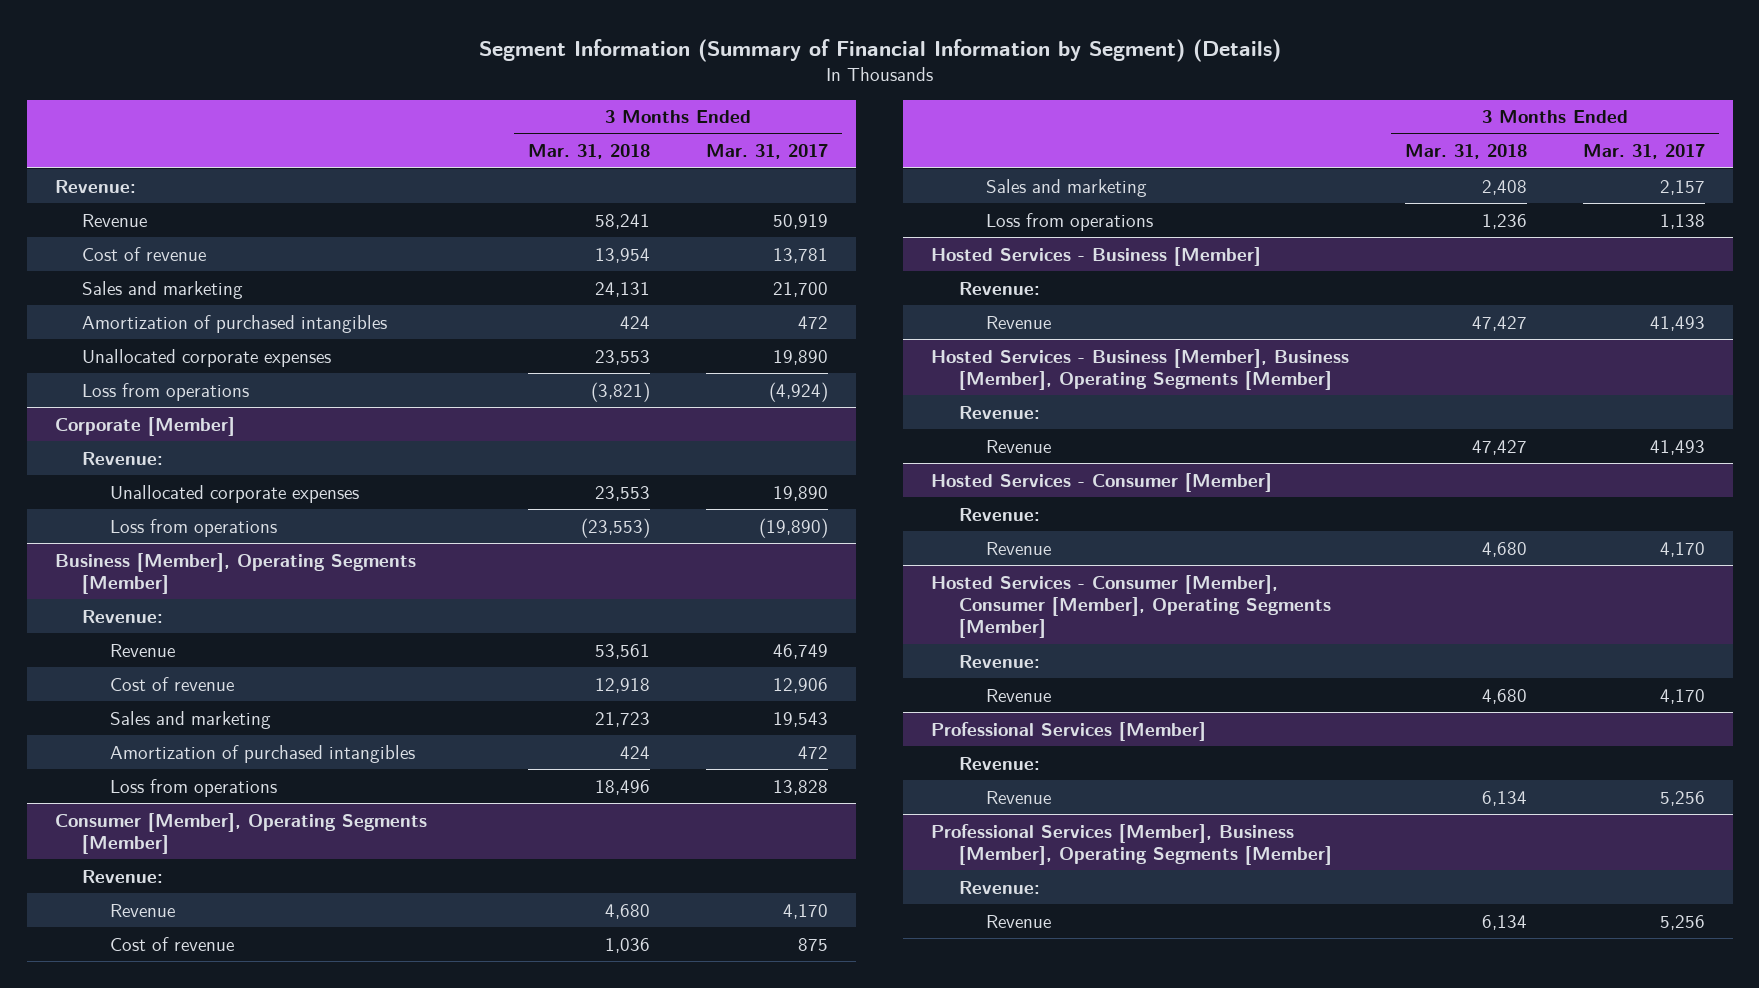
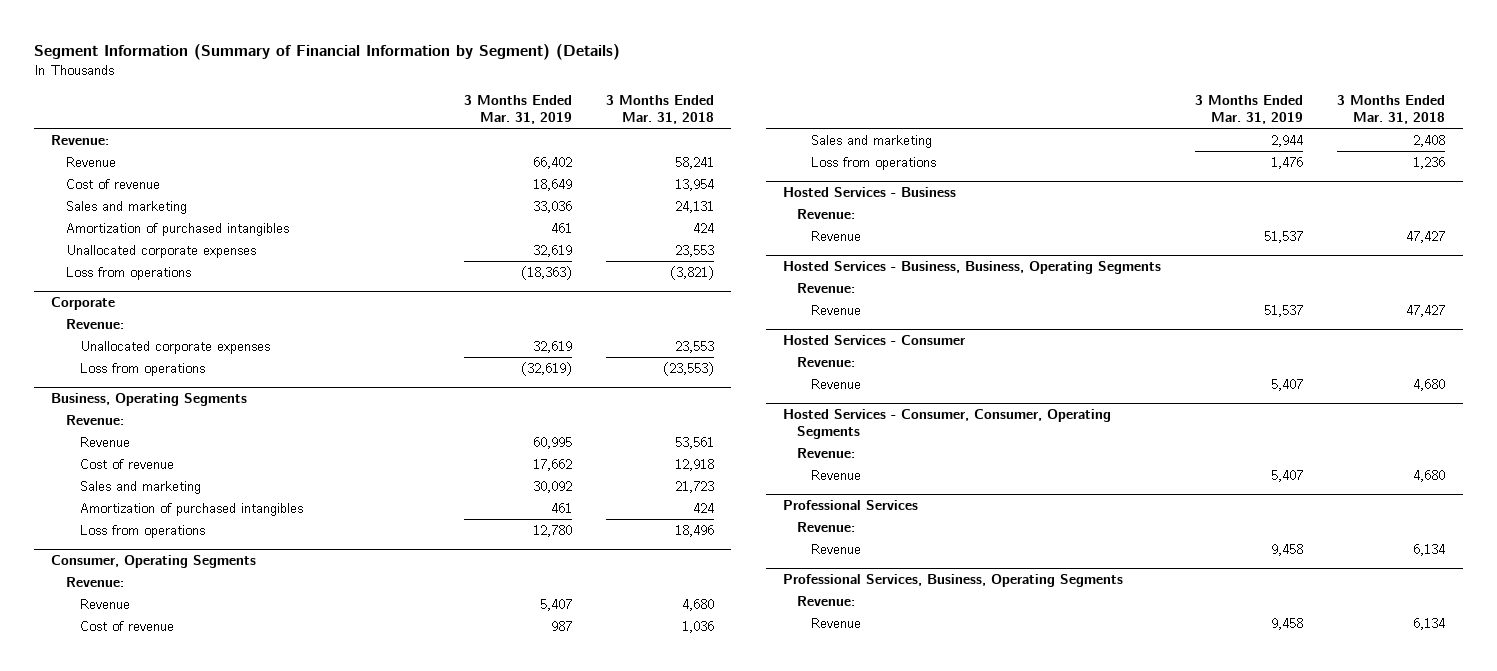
- | 3 Months Ended Mar. 31, 2018 | 3 Months Ended Mar. 31, 2017
+ | 3 Months Ended Mar. 31, 2019 | 3 Months Ended Mar. 31, 2018
- Corporate [Member]
+ Corporate
- Business [Member], Operating Segments [Member]
+ Business, Operating Segments
- Consumer [Member], Operating Segments [Member]
+ Consumer, Operating Segments
- Hosted Services - Business [Member]
+ Hosted Services - Business
- Hosted Services - Business [Member], Business [Member], Operating Segments [Member]
+ Hosted Services - Business, Business, Operating Segments
- Hosted Services - Consumer [Member]
+ Hosted Services - Consumer
- Hosted Services - Consumer [Member], Consumer [Member], Operating Segments [Member]
+ Hosted Services - Consumer, Consumer, Operating Segments
- Professional Services [Member]
+ Professional Services
- Professional Services [Member], Business [Member], Operating Segments [Member]
+ Professional Services, Business, Operating Segments

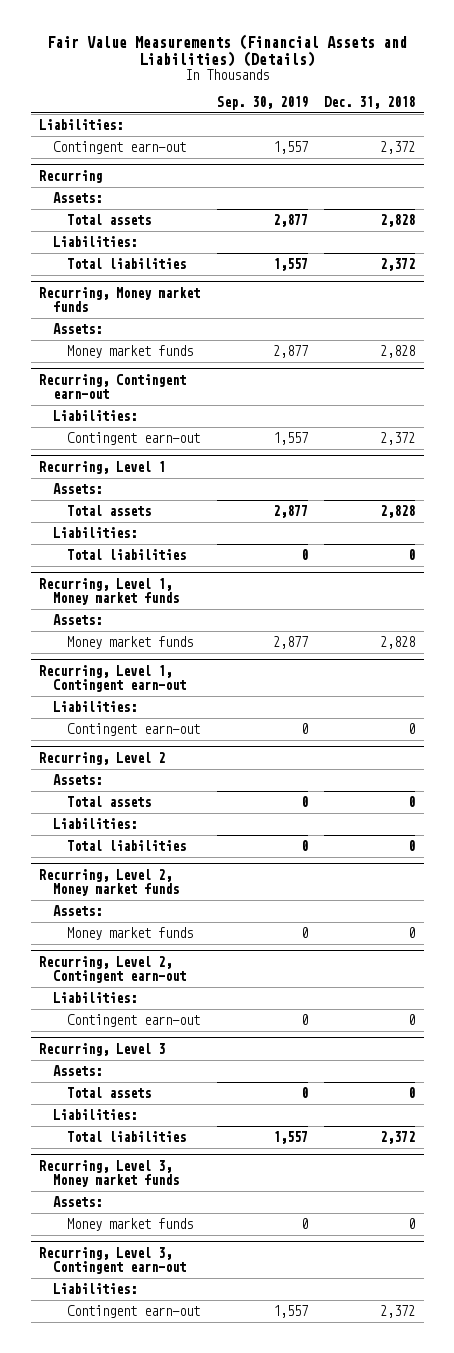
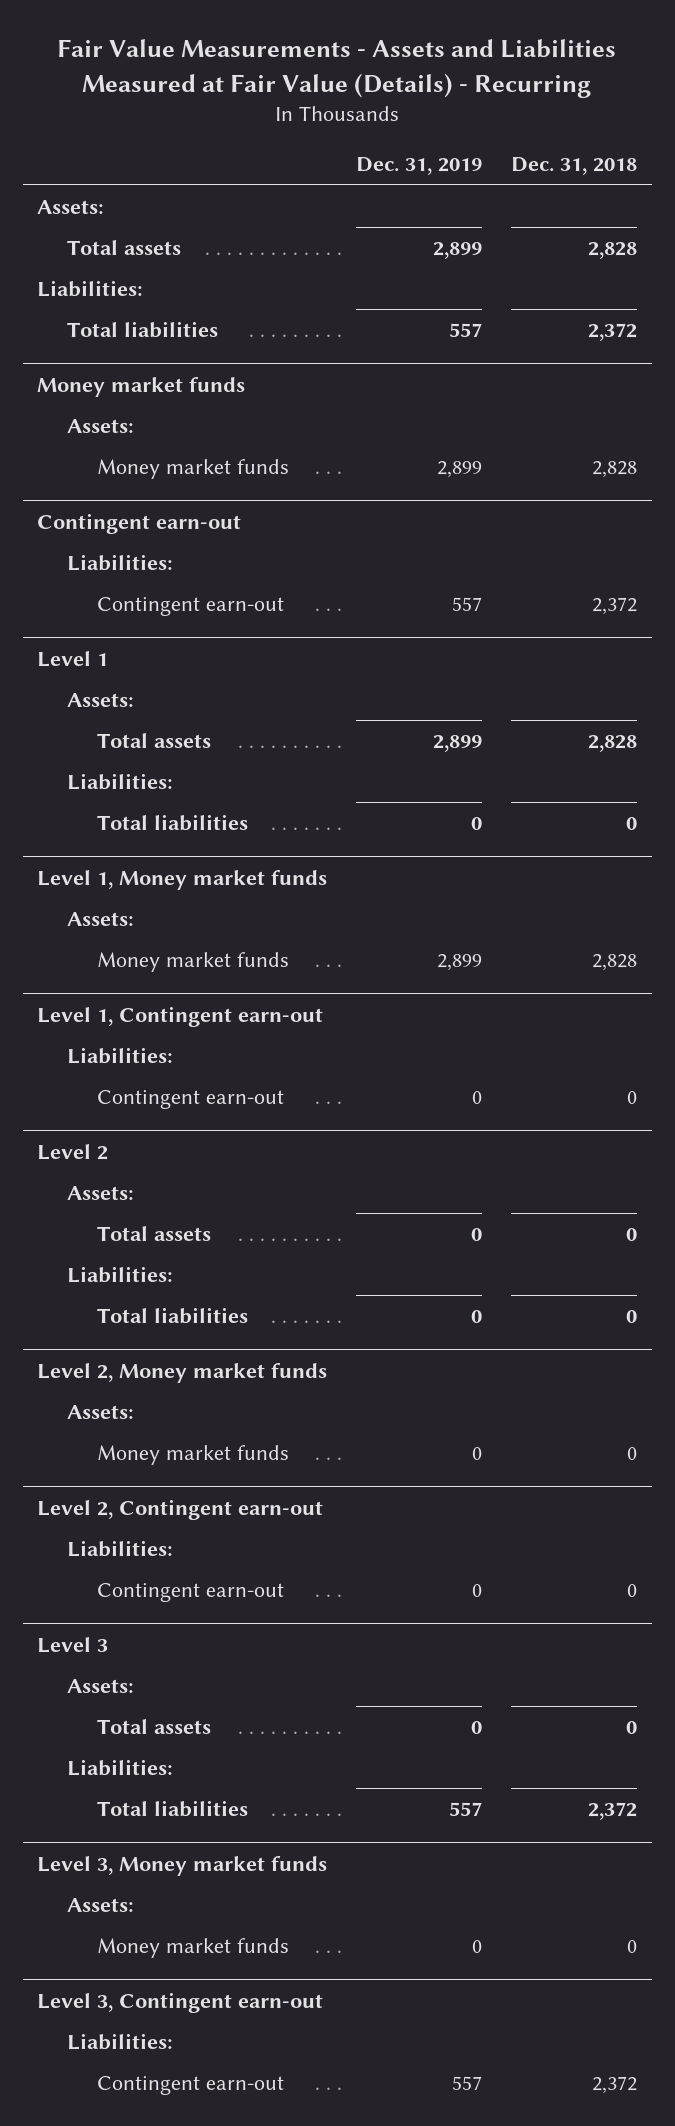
- Fair Value Measurements (Financial Assets and Liabilities) (Details)
+ Fair Value Measurements - Assets and Liabilities Measured at Fair Value (Details) - Recurring
- | Sep. 30, 2019 | Dec. 31, 2018
+ | Dec. 31, 2019 | Dec. 31, 2018
- Liabilities:
- Contingent earn-out | 1,557 | 2,372
- Recurring
- Recurring, Money market funds
+ Money market funds
- Recurring, Contingent earn-out
+ Contingent earn-out
- Recurring, Level 1
+ Level 1
- Recurring, Level 1, Money market funds
+ Level 1, Money market funds
- Recurring, Level 1, Contingent earn-out
+ Level 1, Contingent earn-out
- Recurring, Level 2
+ Level 2
- Recurring, Level 2, Money market funds
+ Level 2, Money market funds
- Recurring, Level 2, Contingent earn-out
+ Level 2, Contingent earn-out
- Recurring, Level 3
+ Level 3
- Recurring, Level 3, Money market funds
+ Level 3, Money market funds
- Recurring, Level 3, Contingent earn-out
+ Level 3, Contingent earn-out

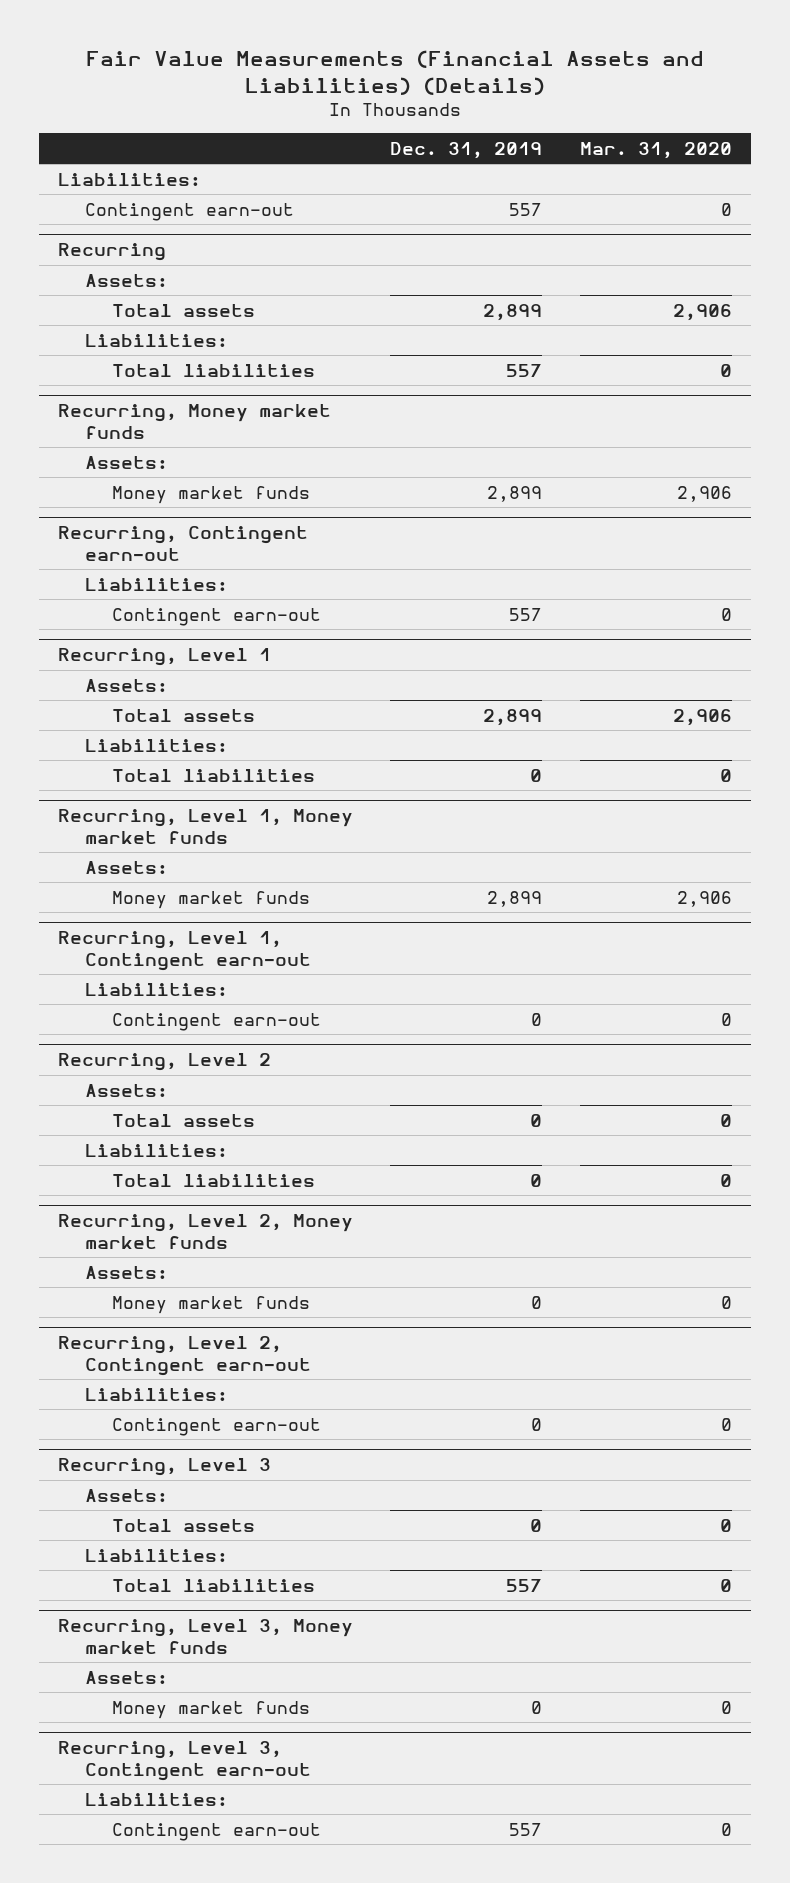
- Fair Value Measurements - Assets and Liabilities Measured at Fair Value (Details) - Recurring
+ Fair Value Measurements (Financial Assets and Liabilities) (Details)
- | Dec. 31, 2019 | Dec. 31, 2018
+ | Dec. 31, 2019 | Mar. 31, 2020
+ Liabilities:
+ Contingent earn-out | 557 | 0
+ Recurring
- Money market funds
+ Recurring, Money market funds
- Contingent earn-out
+ Recurring, Contingent earn-out
- Level 1
+ Recurring, Level 1
- Level 1, Money market funds
+ Recurring, Level 1, Money market funds
- Level 1, Contingent earn-out
+ Recurring, Level 1, Contingent earn-out
- Level 2
+ Recurring, Level 2
- Level 2, Money market funds
+ Recurring, Level 2, Money market funds
- Level 2, Contingent earn-out
+ Recurring, Level 2, Contingent earn-out
- Level 3
+ Recurring, Level 3
- Level 3, Money market funds
+ Recurring, Level 3, Money market funds
- Level 3, Contingent earn-out
+ Recurring, Level 3, Contingent earn-out

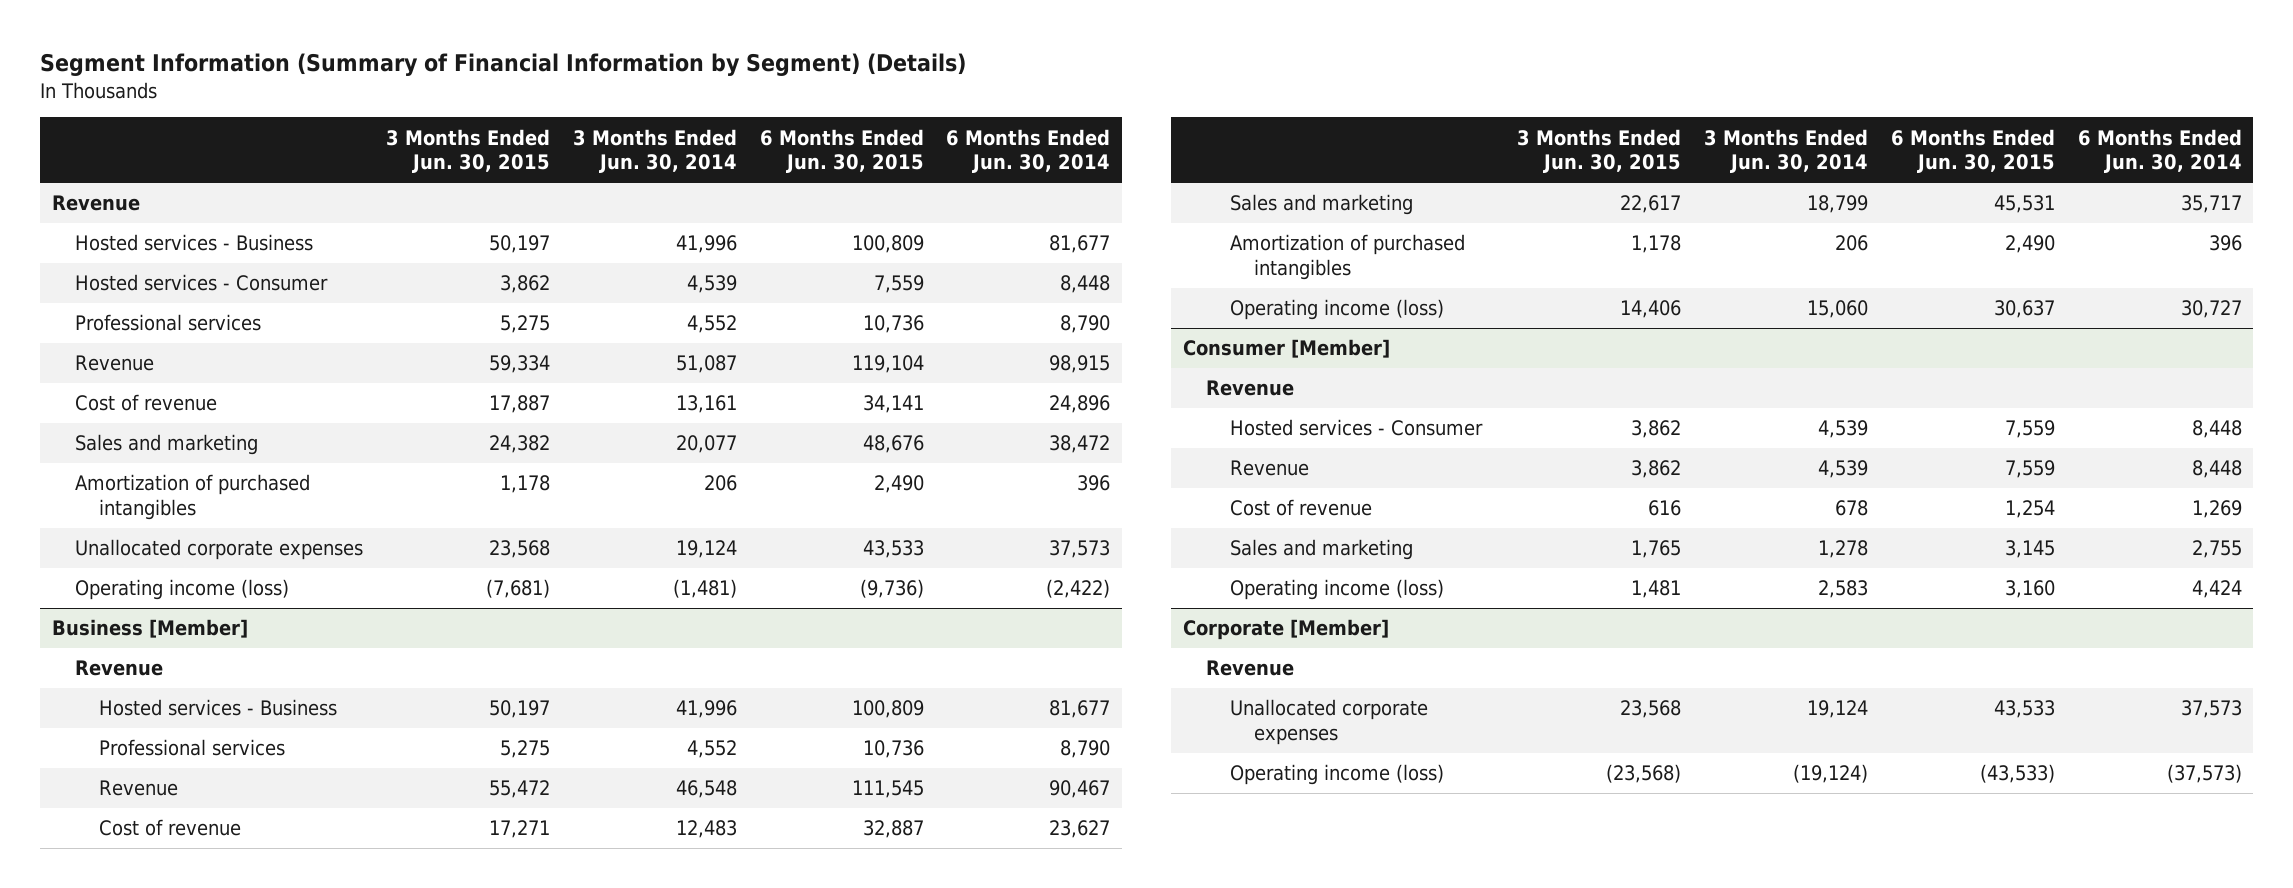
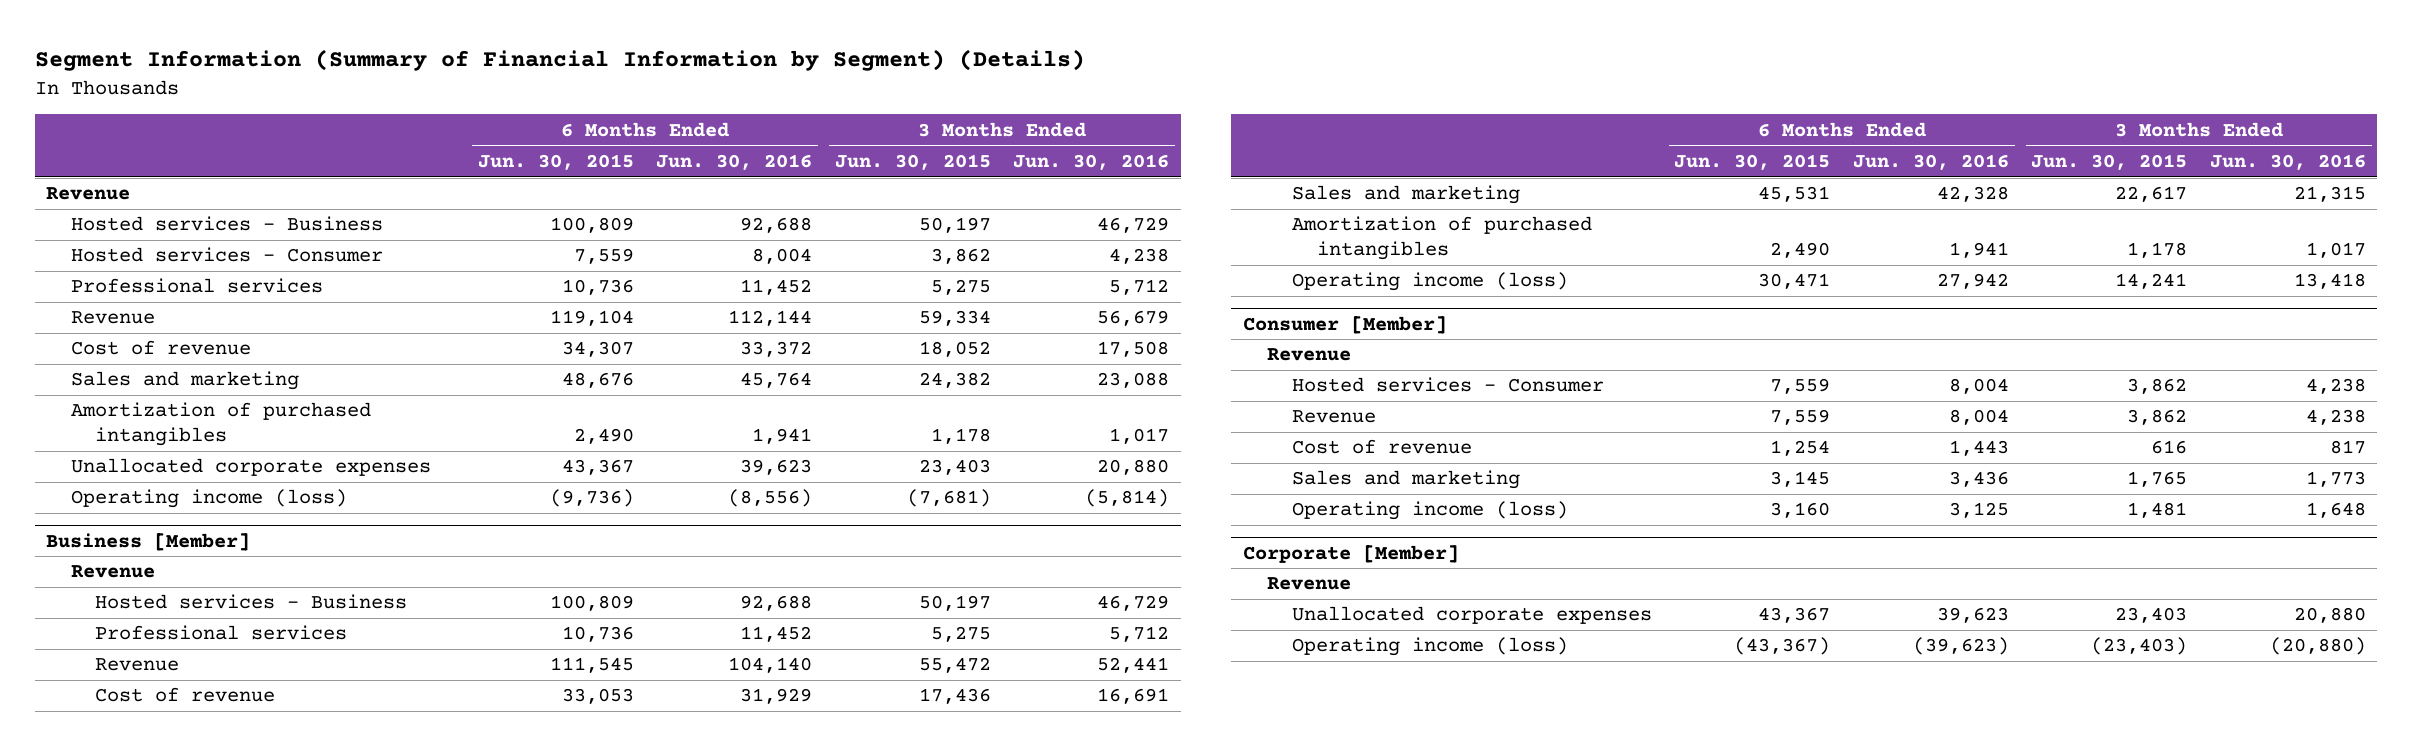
- | 3 Months Ended Jun. 30, 2015 | 3 Months Ended Jun. 30, 2014 | 6 Months Ended Jun. 30, 2015 | 6 Months Ended Jun. 30, 2014
+ | 6 Months Ended Jun. 30, 2015 | 6 Months Ended Jun. 30, 2016 | 3 Months Ended Jun. 30, 2015 | 3 Months Ended Jun. 30, 2016
- Cost of revenue | 17,887 | 13,161 | 34,141 | 24,896
+ Cost of revenue | 34,307 | 33,372 | 18,052 | 17,508
- Unallocated corporate expenses | 23,568 | 19,124 | 43,533 | 37,573
+ Unallocated corporate expenses | 43,367 | 39,623 | 23,403 | 20,880
@ Business [Member]
- Cost of revenue | 17,271 | 12,483 | 32,887 | 23,627
+ Cost of revenue | 33,053 | 31,929 | 17,436 | 16,691
- Operating income (loss) | 14,406 | 15,060 | 30,637 | 30,727
+ Operating income (loss) | 30,471 | 27,942 | 14,241 | 13,418
@ Corporate [Member]
- Unallocated corporate expenses | 23,568 | 19,124 | 43,533 | 37,573
- Operating income (loss) | (23,568) | (19,124) | (43,533) | (37,573)
+ Unallocated corporate expenses | 43,367 | 39,623 | 23,403 | 20,880
+ Operating income (loss) | (43,367) | (39,623) | (23,403) | (20,880)

